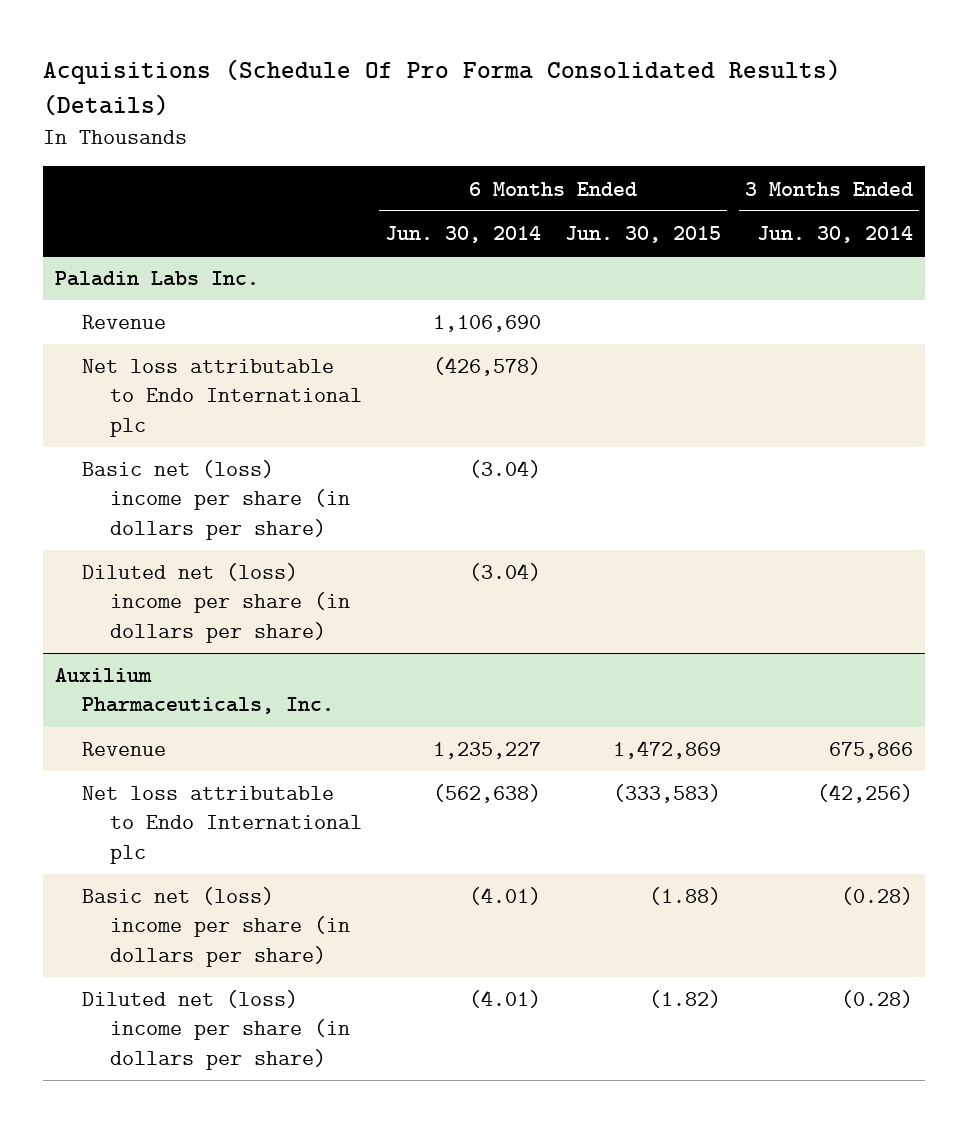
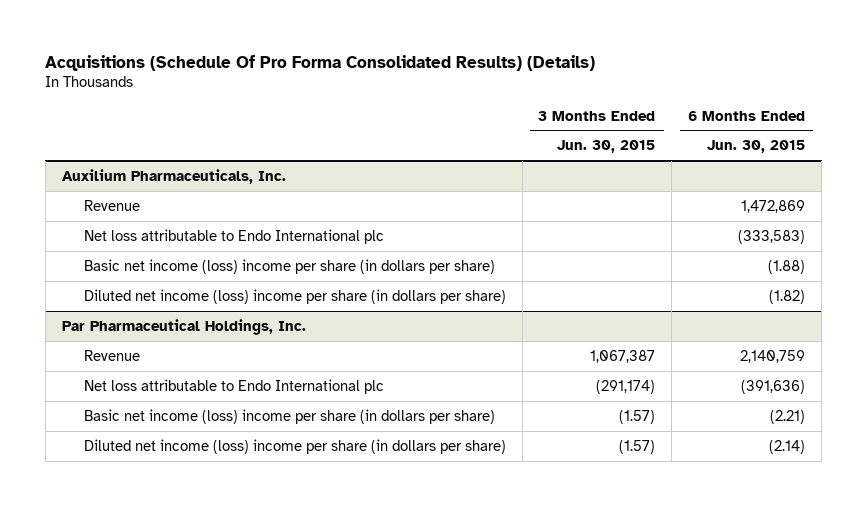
- | 6 Months Ended Jun. 30, 2014 | 6 Months Ended Jun. 30, 2015 | 3 Months Ended Jun. 30, 2014
+ | 3 Months Ended Jun. 30, 2015 | 6 Months Ended Jun. 30, 2015
- Paladin Labs Inc.
- Revenue | 1,106,690 | |
- Net loss attributable to Endo International plc | (426,578) | |
- Basic net (loss) income per share (in dollars per share) | (3.04) | |
- Diluted net (loss) income per share (in dollars per share) | (3.04) | |
@ Auxilium Pharmaceuticals, Inc.
- Basic net (loss) income per share (in dollars per share) | (4.01) | (1.88) | (0.28)
- Diluted net (loss) income per share (in dollars per share) | (4.01) | (1.82) | (0.28)
+ Basic net income (loss) income per share (in dollars per share) | | (1.88)
+ Diluted net income (loss) income per share (in dollars per share) | | (1.82)
+ Par Pharmaceutical Holdings, Inc.
+ Revenue | 1,067,387 | 2,140,759
+ Net loss attributable to Endo International plc | (291,174) | (391,636)
+ Basic net income (loss) income per share (in dollars per share) | (1.57) | (2.21)
+ Diluted net income (loss) income per share (in dollars per share) | (1.57) | (2.14)

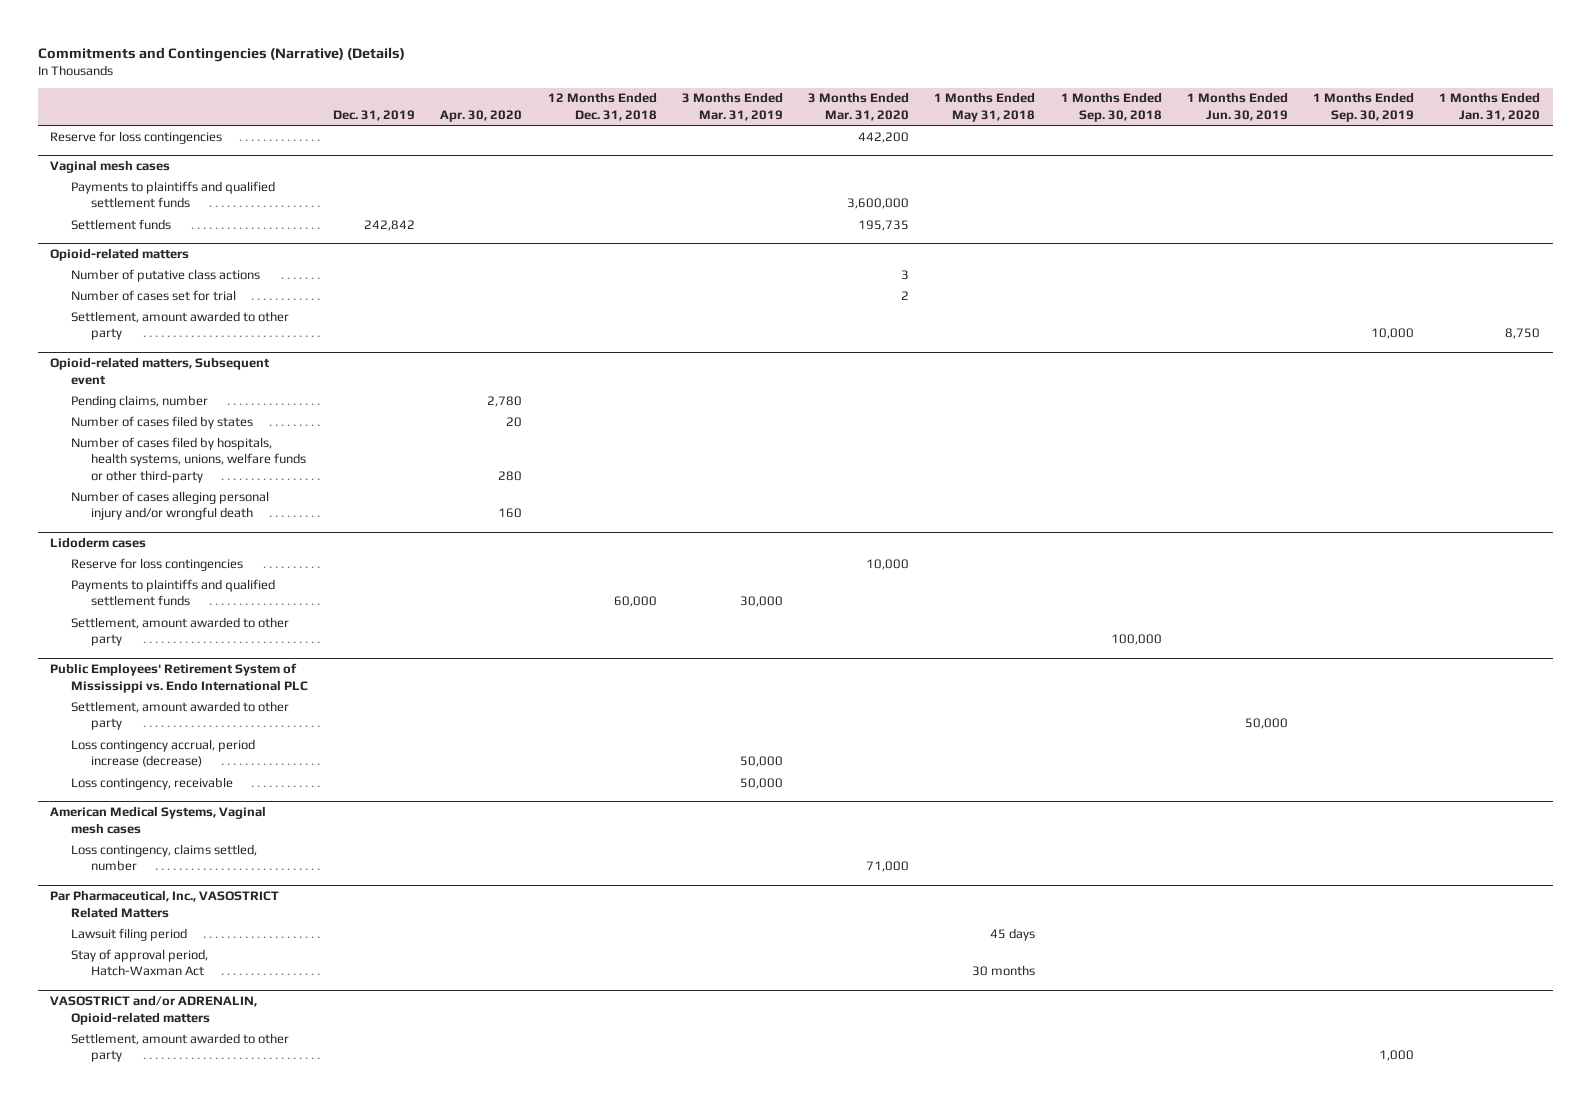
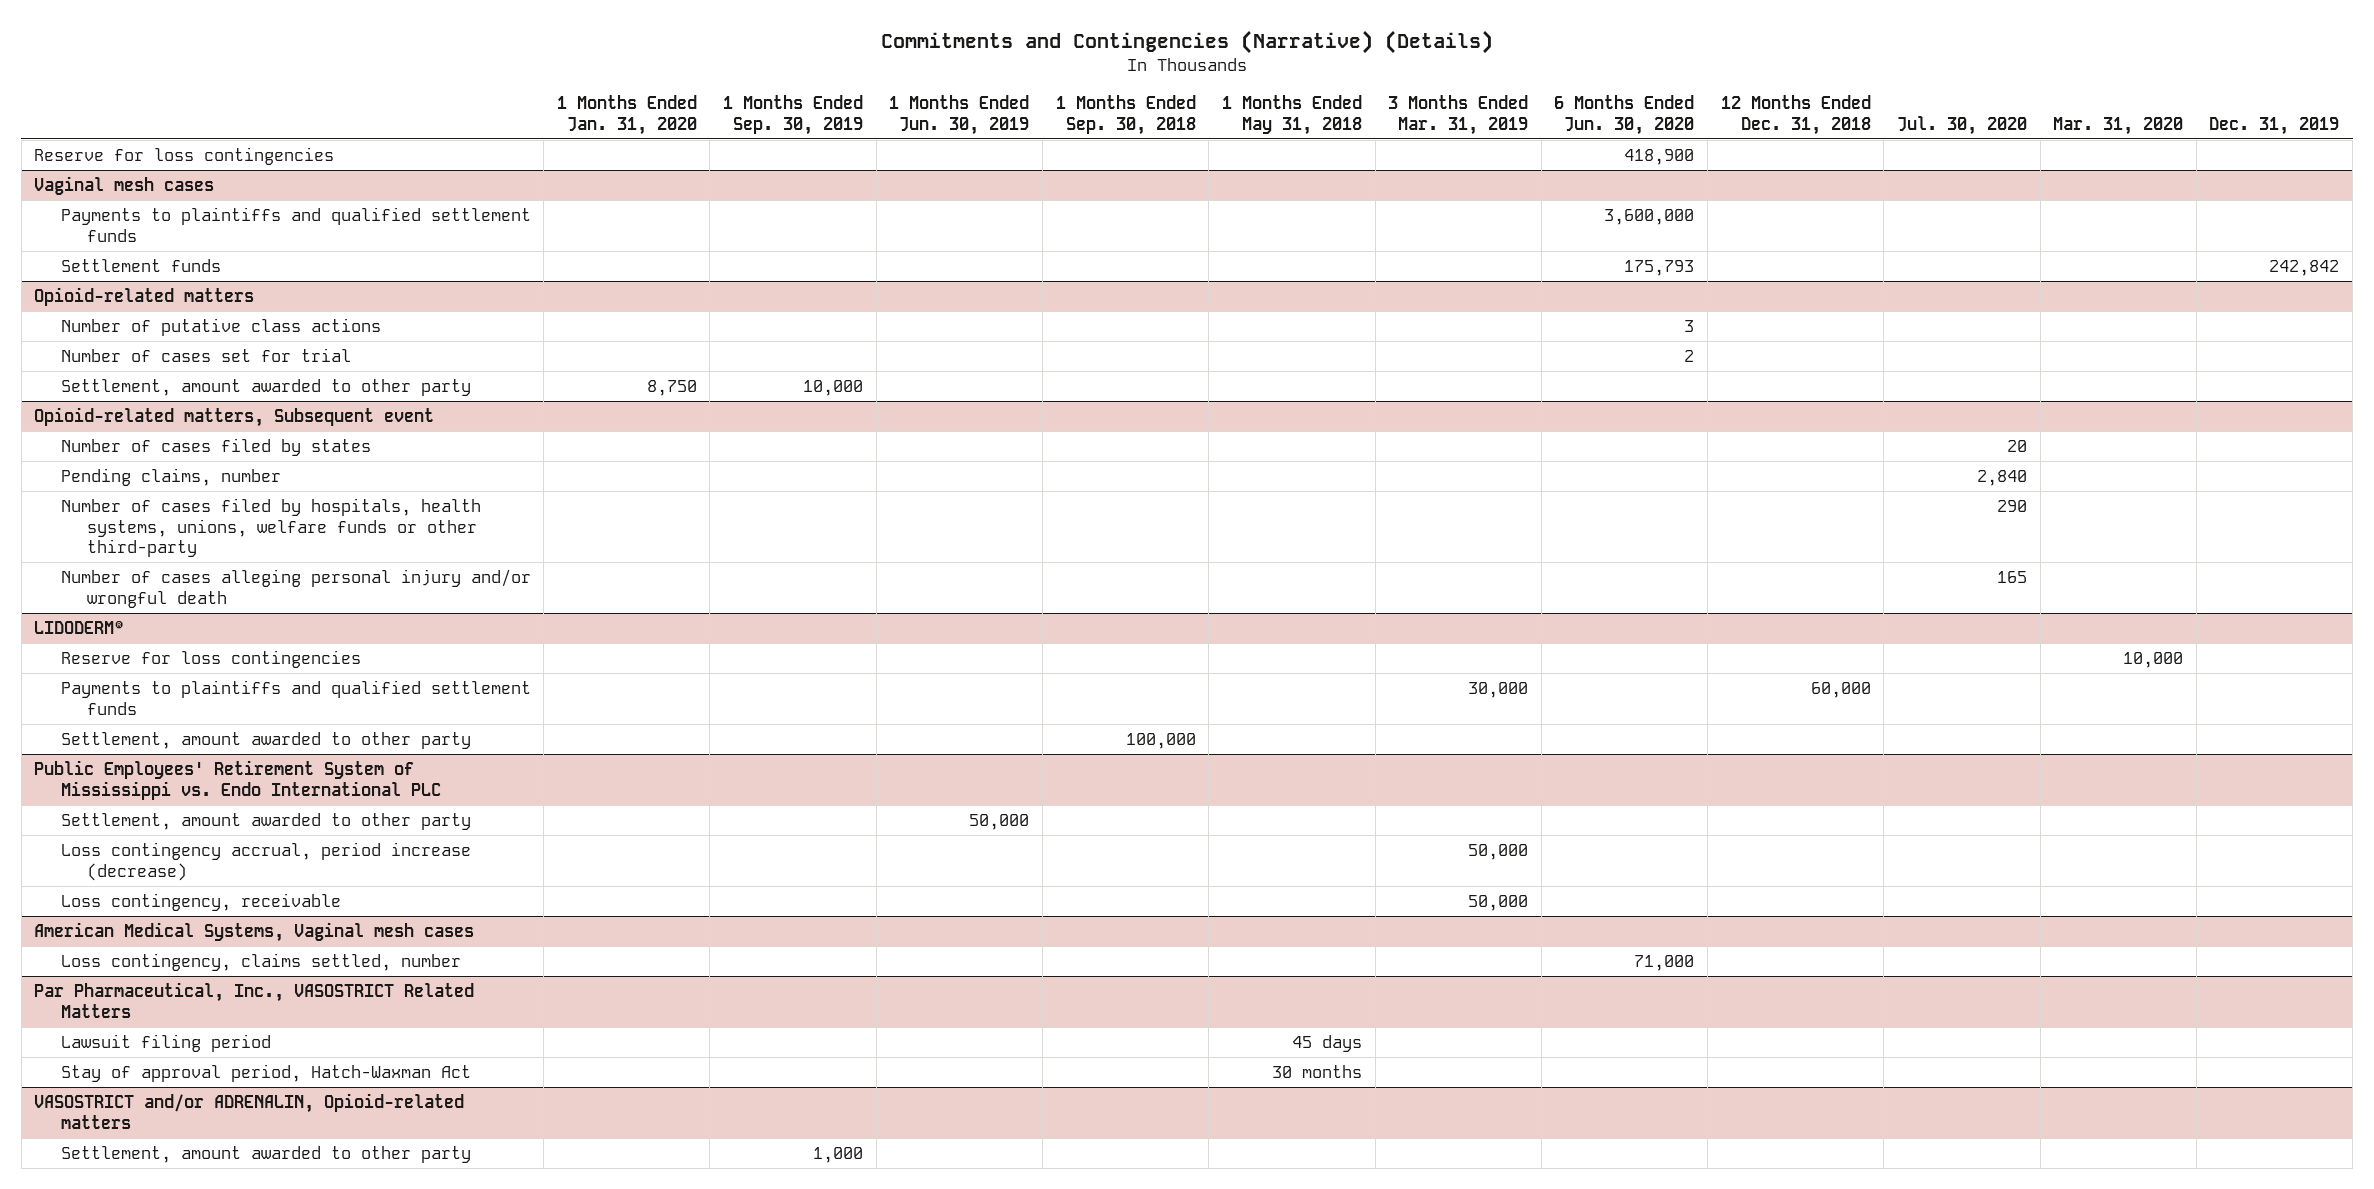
- | Dec. 31, 2019 | Apr. 30, 2020 | 12 Months Ended Dec. 31, 2018 | 3 Months Ended Mar. 31, 2019 | 3 Months Ended Mar. 31, 2020 | 1 Months Ended May 31, 2018 | 1 Months Ended Sep. 30, 2018 | 1 Months Ended Jun. 30, 2019 | 1 Months Ended Sep. 30, 2019 | 1 Months Ended Jan. 31, 2020
+ | 1 Months Ended Jan. 31, 2020 | 1 Months Ended Sep. 30, 2019 | 1 Months Ended Jun. 30, 2019 | 1 Months Ended Sep. 30, 2018 | 1 Months Ended May 31, 2018 | 3 Months Ended Mar. 31, 2019 | 6 Months Ended Jun. 30, 2020 | 12 Months Ended Dec. 31, 2018 | Jul. 30, 2020 | Mar. 31, 2020 | Dec. 31, 2019
@ Opioid-related matters, Subsequent event
moved down: Pending claims, number | | | | | | | | | 2,840 | |
- Lidoderm cases
+ LIDODERM®

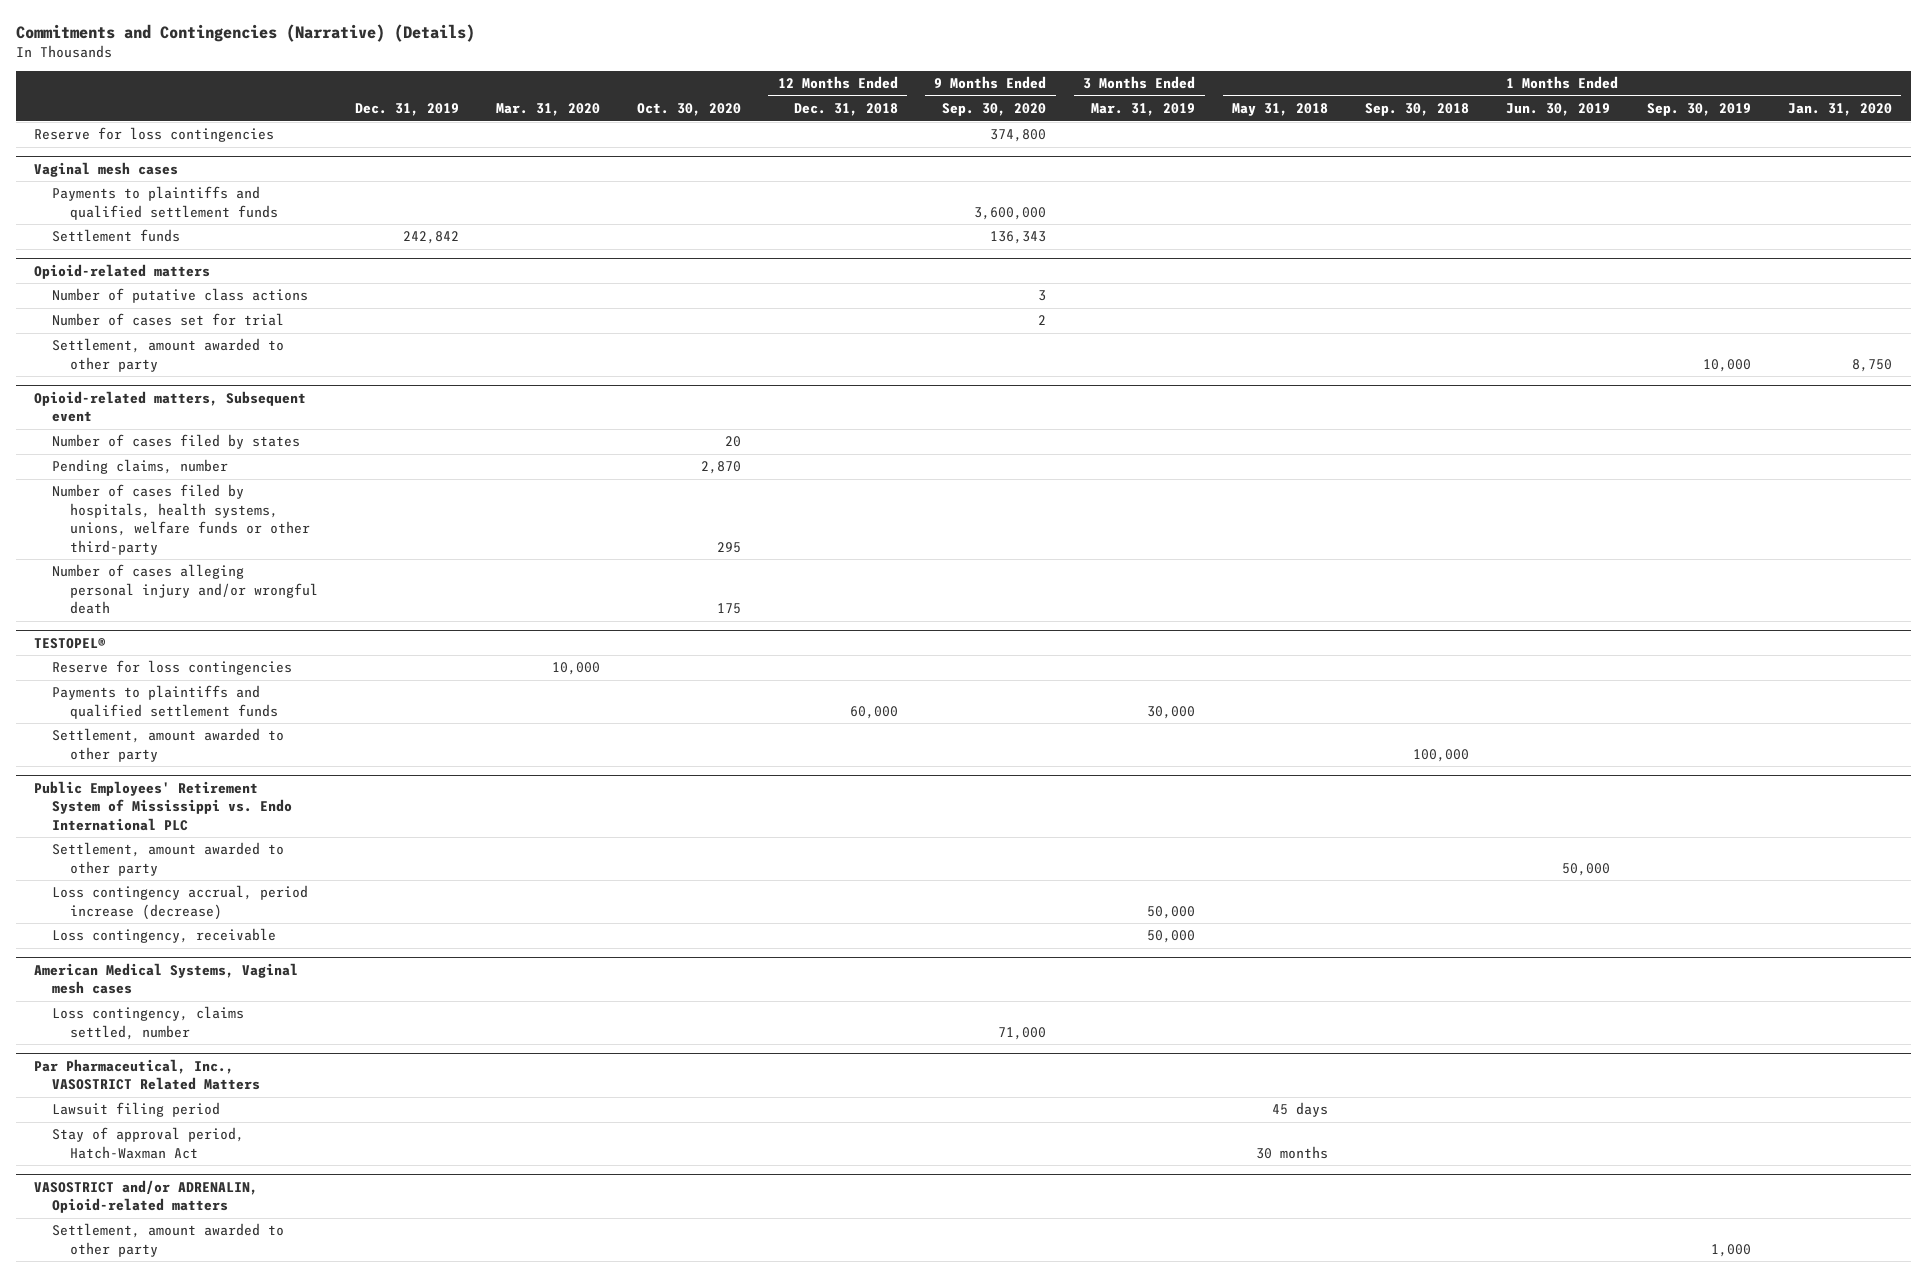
- | 1 Months Ended Jan. 31, 2020 | 1 Months Ended Sep. 30, 2019 | 1 Months Ended Jun. 30, 2019 | 1 Months Ended Sep. 30, 2018 | 1 Months Ended May 31, 2018 | 3 Months Ended Mar. 31, 2019 | 6 Months Ended Jun. 30, 2020 | 12 Months Ended Dec. 31, 2018 | Jul. 30, 2020 | Mar. 31, 2020 | Dec. 31, 2019
+ | Dec. 31, 2019 | Mar. 31, 2020 | Oct. 30, 2020 | 12 Months Ended Dec. 31, 2018 | 9 Months Ended Sep. 30, 2020 | 3 Months Ended Mar. 31, 2019 | 1 Months Ended May 31, 2018 | 1 Months Ended Sep. 30, 2018 | 1 Months Ended Jun. 30, 2019 | 1 Months Ended Sep. 30, 2019 | 1 Months Ended Jan. 31, 2020
- LIDODERM®
+ TESTOPEL®

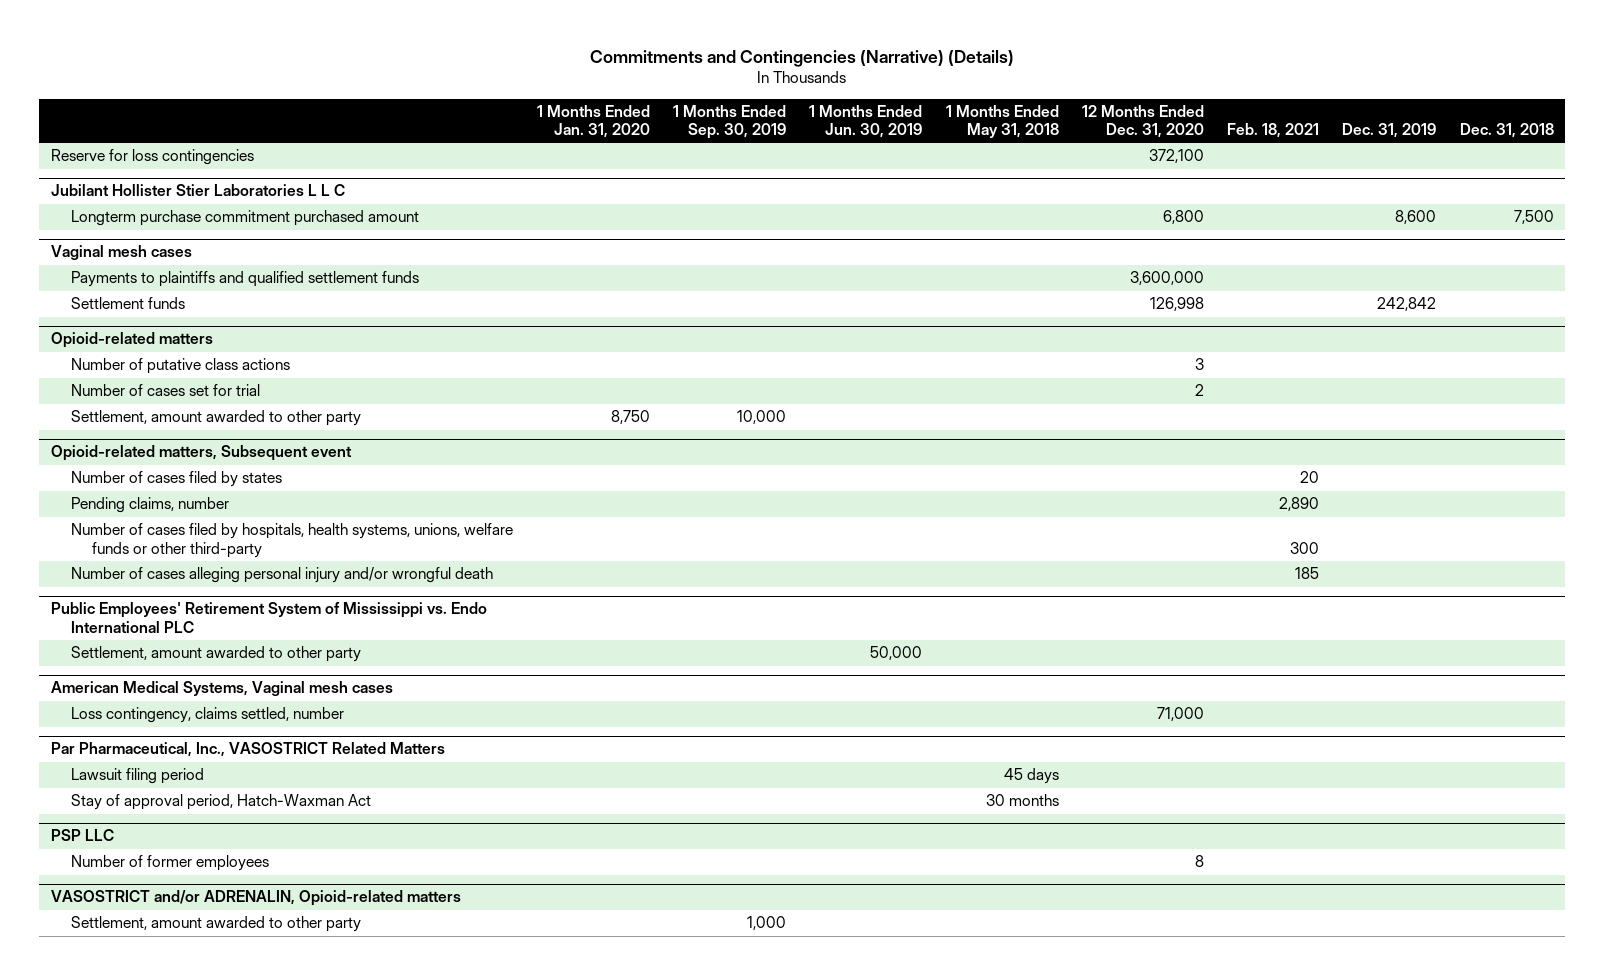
- | Dec. 31, 2019 | Mar. 31, 2020 | Oct. 30, 2020 | 12 Months Ended Dec. 31, 2018 | 9 Months Ended Sep. 30, 2020 | 3 Months Ended Mar. 31, 2019 | 1 Months Ended May 31, 2018 | 1 Months Ended Sep. 30, 2018 | 1 Months Ended Jun. 30, 2019 | 1 Months Ended Sep. 30, 2019 | 1 Months Ended Jan. 31, 2020
+ | 1 Months Ended Jan. 31, 2020 | 1 Months Ended Sep. 30, 2019 | 1 Months Ended Jun. 30, 2019 | 1 Months Ended May 31, 2018 | 12 Months Ended Dec. 31, 2020 | Feb. 18, 2021 | Dec. 31, 2019 | Dec. 31, 2018
+ Jubilant Hollister Stier Laboratories L L C
+ Longterm purchase commitment purchased amount | | | | | 6,800 | | 8,600 | 7,500
- TESTOPEL®
- Reserve for loss contingencies | | 10,000 | | | | | | | | |
- Payments to plaintiffs and qualified settlement funds | | | | 60,000 | | 30,000 | | | | |
- Settlement, amount awarded to other party | | | | | | | | 100,000 | | |
@ Public Employees' Retirement System of Mississippi vs. Endo International PLC
- Loss contingency accrual, period increase (decrease) | | | | | | 50,000 | | | | |
- Loss contingency, receivable | | | | | | 50,000 | | | | |
+ PSP LLC
+ Number of former employees | | | | | 8 | | |

